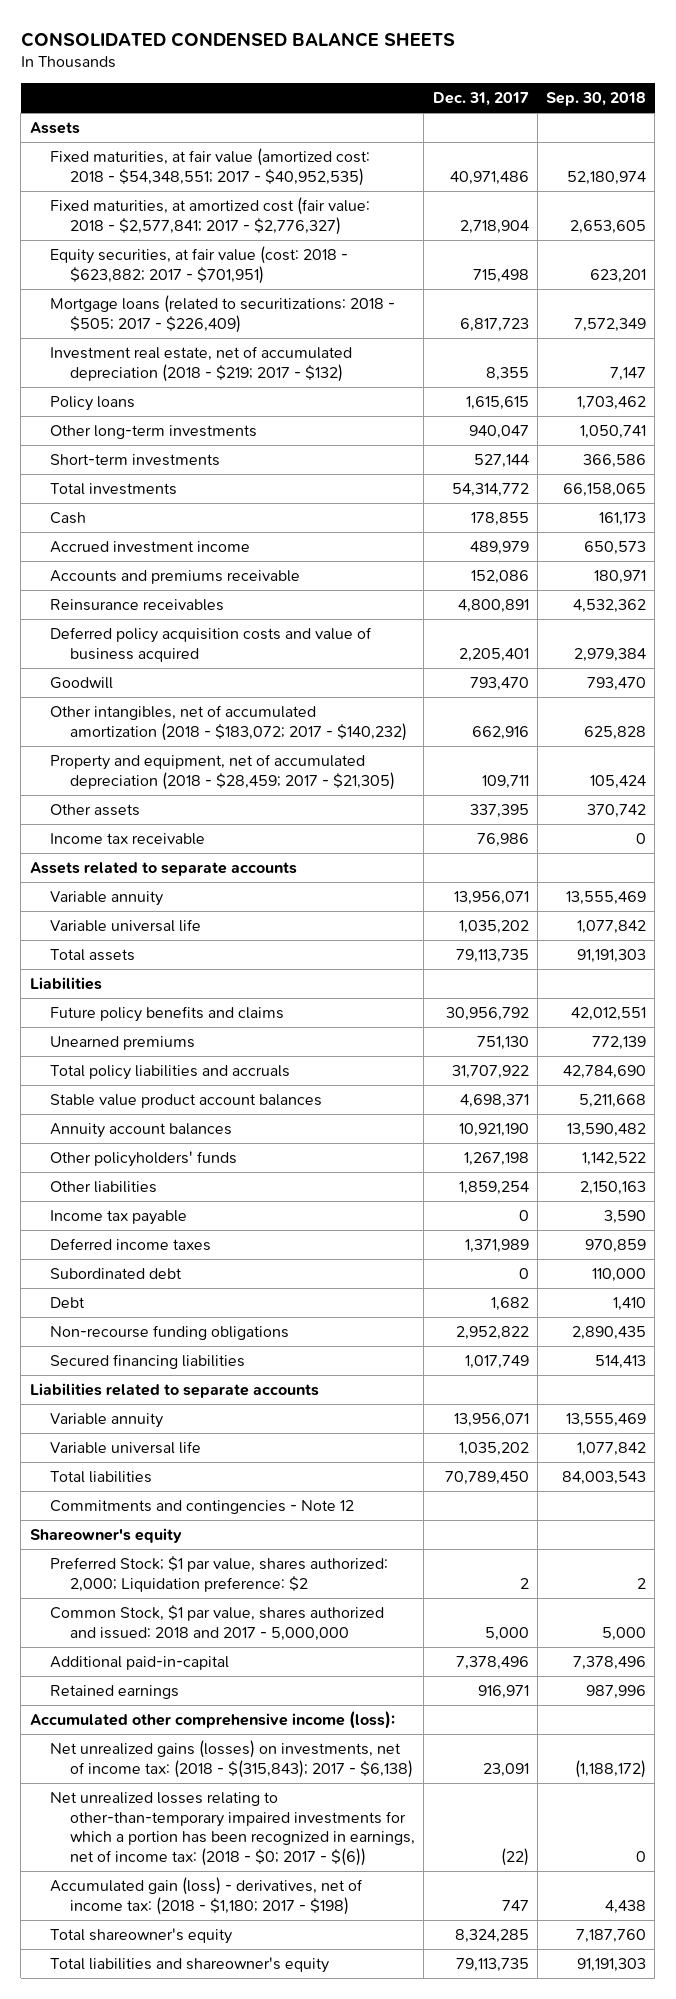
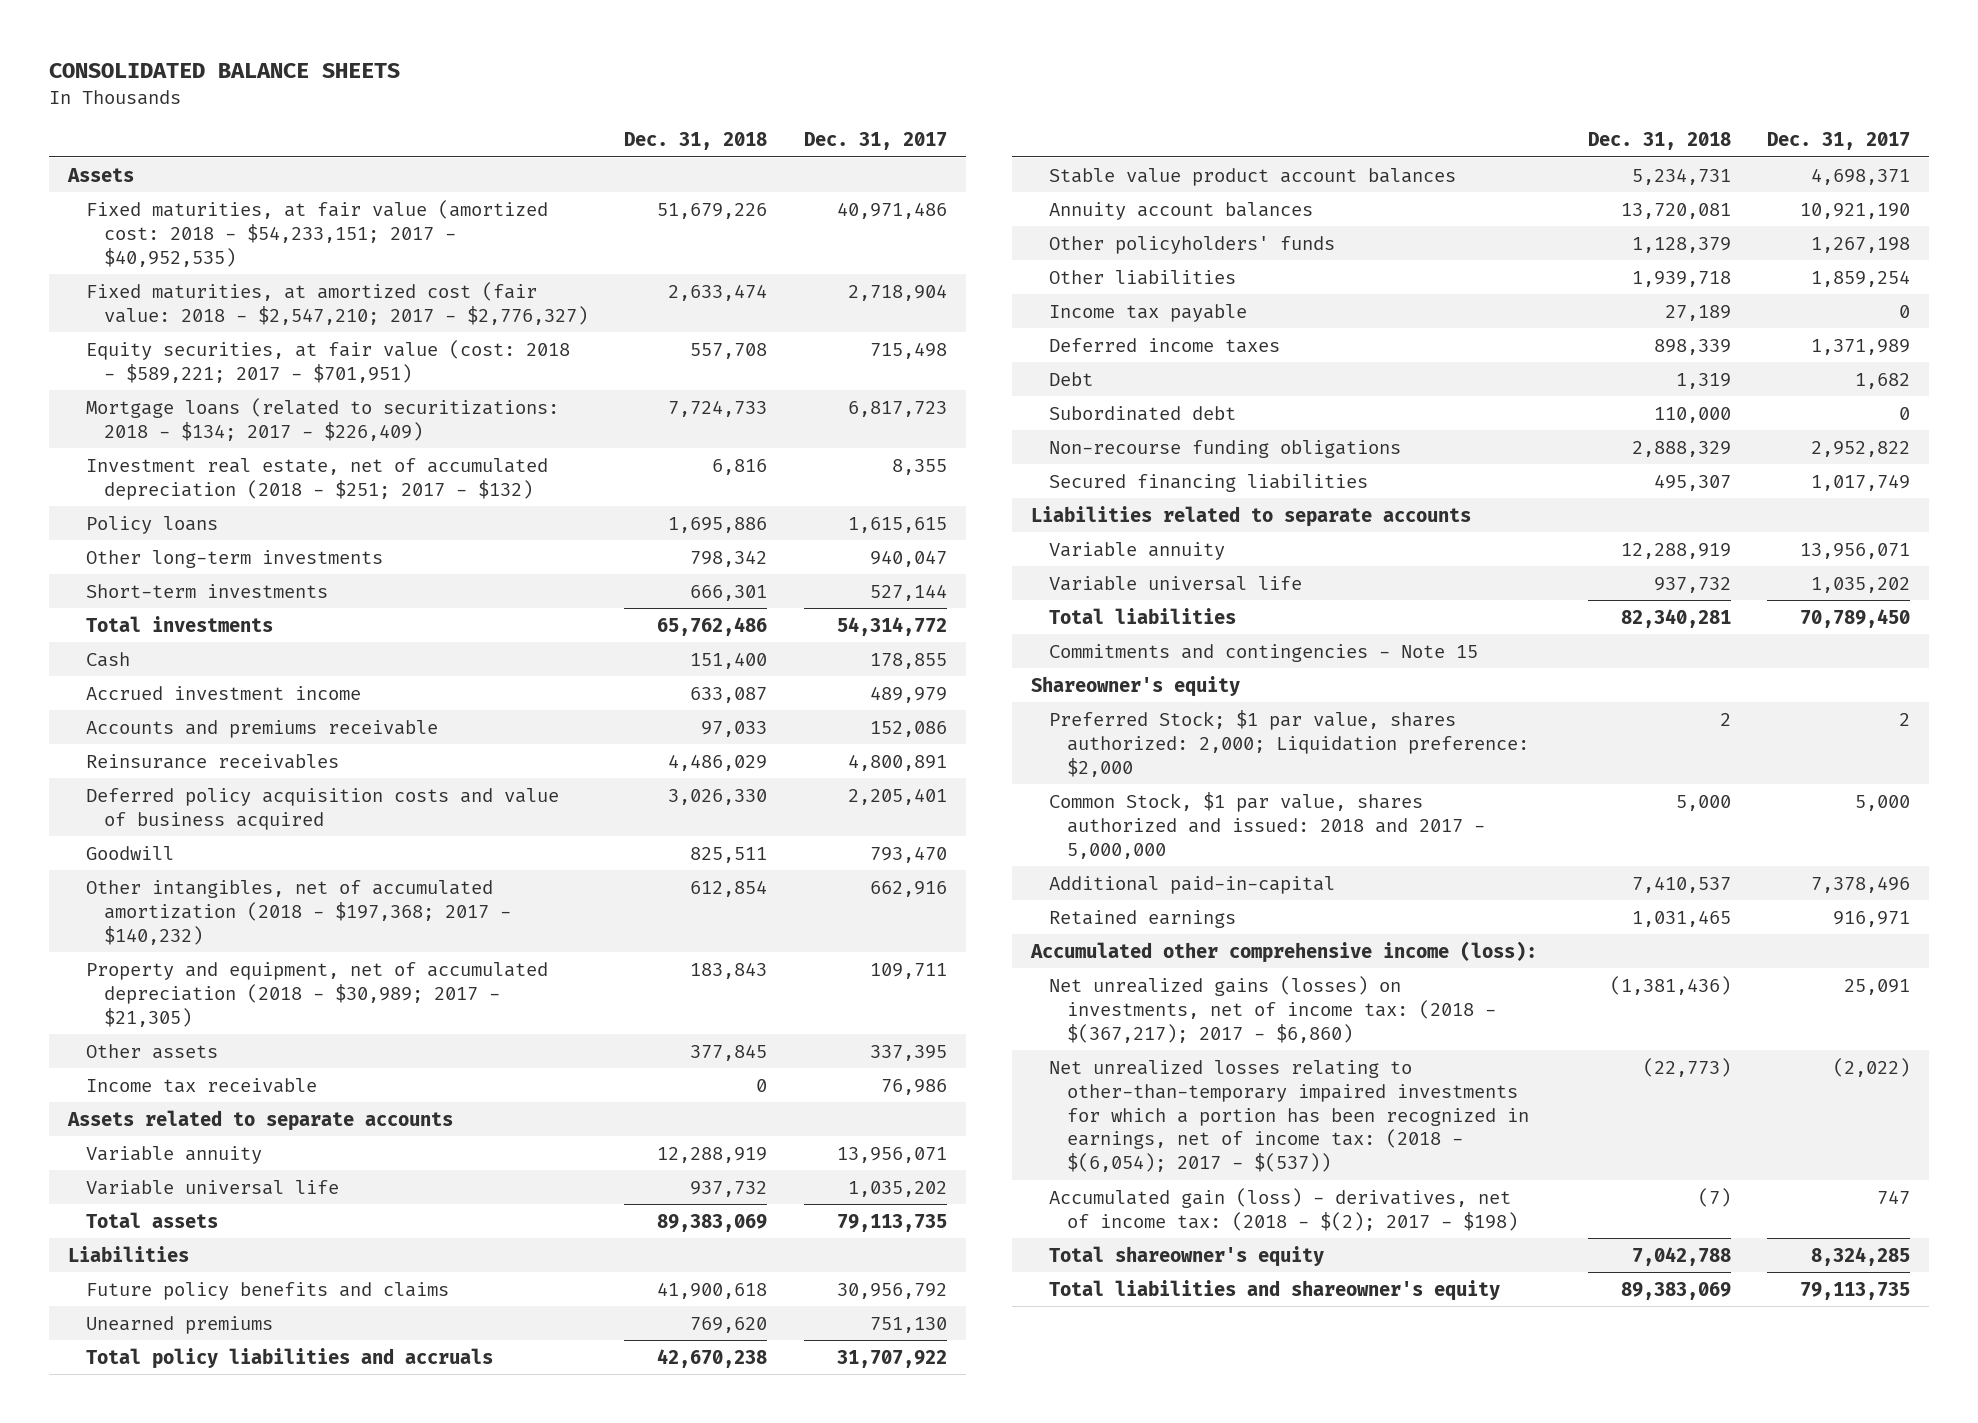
- CONSOLIDATED CONDENSED BALANCE SHEETS
+ CONSOLIDATED BALANCE SHEETS
- | Dec. 31, 2017 | Sep. 30, 2018
+ | Dec. 31, 2018 | Dec. 31, 2017
- Fixed maturities, at fair value (amortized cost: 2018 - $54,348,551; 2017 - $40,952,535) | 40,971,486 | 52,180,974
- Fixed maturities, at amortized cost (fair value: 2018 - $2,577,841; 2017 - $2,776,327) | 2,718,904 | 2,653,605
- Equity securities, at fair value (cost: 2018 - $623,882; 2017 - $701,951) | 715,498 | 623,201
- Mortgage loans (related to securitizations: 2018 - $505; 2017 - $226,409) | 6,817,723 | 7,572,349
- Investment real estate, net of accumulated depreciation (2018 - $219; 2017 - $132) | 8,355 | 7,147
+ Fixed maturities, at fair value (amortized cost: 2018 - $54,233,151; 2017 - $40,952,535) | 51,679,226 | 40,971,486
+ Fixed maturities, at amortized cost (fair value: 2018 - $2,547,210; 2017 - $2,776,327) | 2,633,474 | 2,718,904
+ Equity securities, at fair value (cost: 2018 - $589,221; 2017 - $701,951) | 557,708 | 715,498
+ Mortgage loans (related to securitizations: 2018 - $134; 2017 - $226,409) | 7,724,733 | 6,817,723
+ Investment real estate, net of accumulated depreciation (2018 - $251; 2017 - $132) | 6,816 | 8,355
- Other intangibles, net of accumulated amortization (2018 - $183,072; 2017 - $140,232) | 662,916 | 625,828
- Property and equipment, net of accumulated depreciation (2018 - $28,459; 2017 - $21,305) | 109,711 | 105,424
+ Other intangibles, net of accumulated amortization (2018 - $197,368; 2017 - $140,232) | 612,854 | 662,916
+ Property and equipment, net of accumulated depreciation (2018 - $30,989; 2017 - $21,305) | 183,843 | 109,711
moved down: Subordinated debt | 110,000 | 0
- Commitments and contingencies - Note 12
+ Commitments and contingencies - Note 15
- Preferred Stock; $1 par value, shares authorized: 2,000; Liquidation preference: $2 | 2 | 2
+ Preferred Stock; $1 par value, shares authorized: 2,000; Liquidation preference: $2,000 | 2 | 2
- Net unrealized gains (losses) on investments, net of income tax: (2018 - $(315,843); 2017 - $6,138) | 23,091 | (1,188,172)
- Net unrealized losses relating to other-than-temporary impaired investments for which a portion has been recognized in earnings, net of income tax: (2018 - $0; 2017 - $(6)) | (22) | 0
- Accumulated gain (loss) - derivatives, net of income tax: (2018 - $1,180; 2017 - $198) | 747 | 4,438
+ Net unrealized gains (losses) on investments, net of income tax: (2018 - $(367,217); 2017 - $6,860) | (1,381,436) | 25,091
+ Net unrealized losses relating to other-than-temporary impaired investments for which a portion has been recognized in earnings, net of income tax: (2018 - $(6,054); 2017 - $(537)) | (22,773) | (2,022)
+ Accumulated gain (loss) - derivatives, net of income tax: (2018 - $(2); 2017 - $198) | (7) | 747

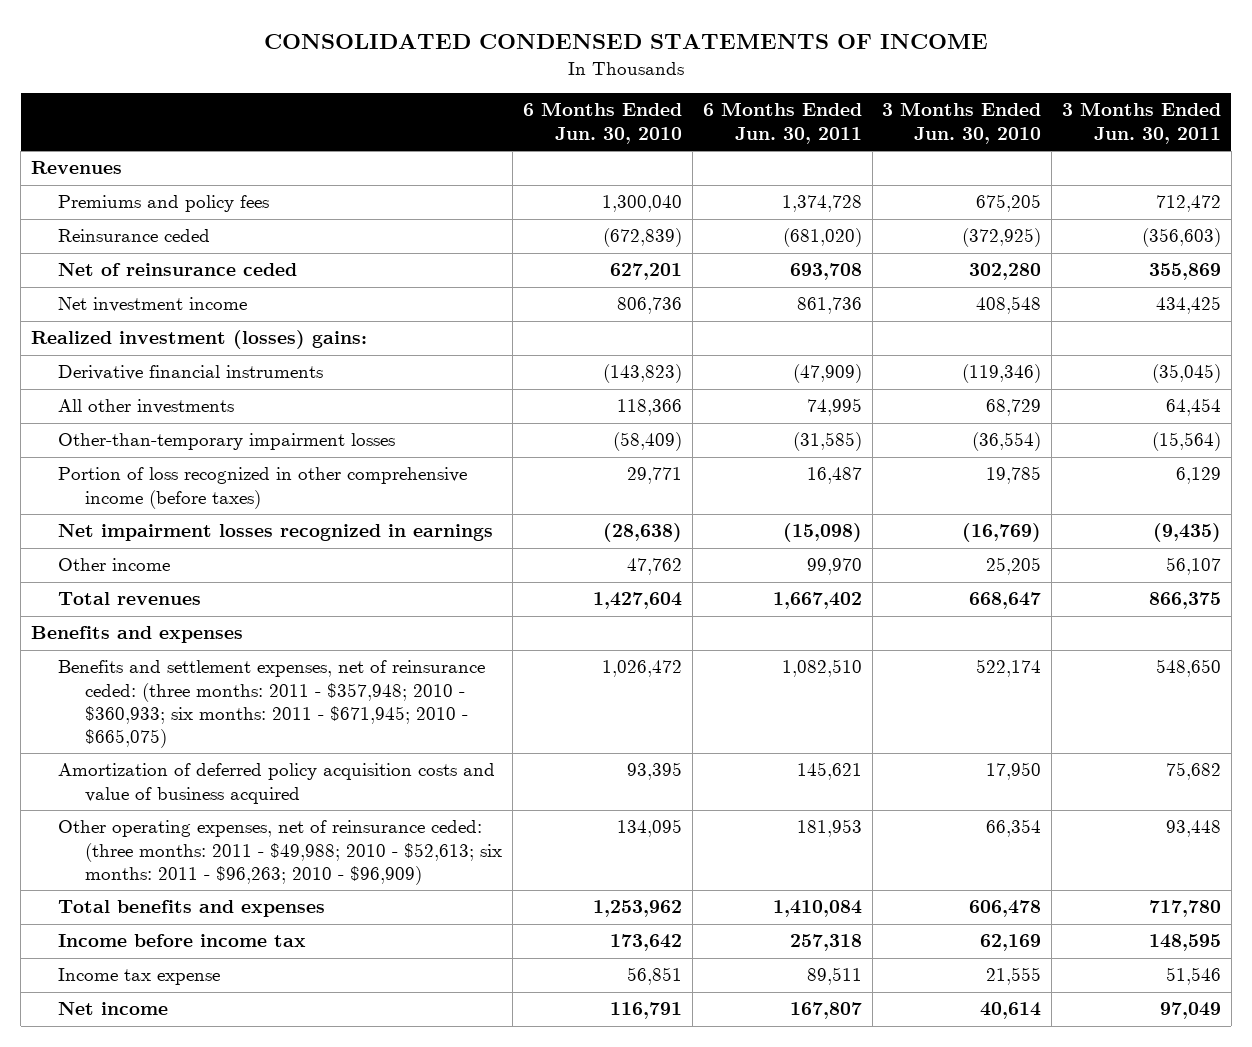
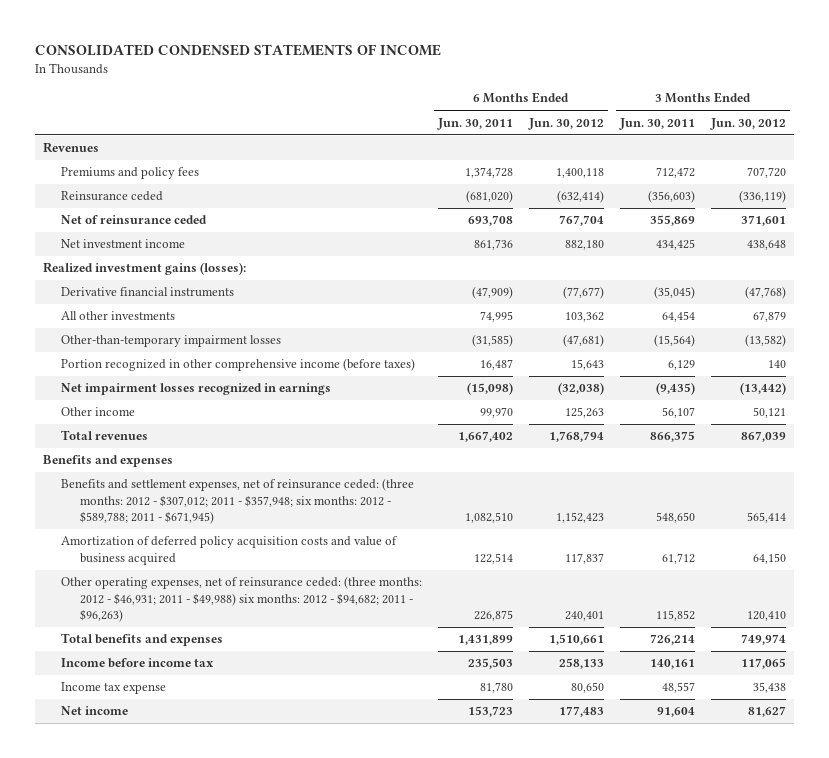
- | 6 Months Ended Jun. 30, 2010 | 6 Months Ended Jun. 30, 2011 | 3 Months Ended Jun. 30, 2010 | 3 Months Ended Jun. 30, 2011
+ | 6 Months Ended Jun. 30, 2011 | 6 Months Ended Jun. 30, 2012 | 3 Months Ended Jun. 30, 2011 | 3 Months Ended Jun. 30, 2012
- Realized investment (losses) gains:
+ Realized investment gains (losses):
- Portion of loss recognized in other comprehensive income (before taxes) | 29,771 | 16,487 | 19,785 | 6,129
+ Portion recognized in other comprehensive income (before taxes) | 16,487 | 15,643 | 6,129 | 140
- Benefits and settlement expenses, net of reinsurance ceded: (three months: 2011 - $357,948; 2010 - $360,933; six months: 2011 - $671,945; 2010 - $665,075) | 1,026,472 | 1,082,510 | 522,174 | 548,650
- Amortization of deferred policy acquisition costs and value of business acquired | 93,395 | 145,621 | 17,950 | 75,682
- Other operating expenses, net of reinsurance ceded: (three months: 2011 - $49,988; 2010 - $52,613; six months: 2011 - $96,263; 2010 - $96,909) | 134,095 | 181,953 | 66,354 | 93,448
- Total benefits and expenses | 1,253,962 | 1,410,084 | 606,478 | 717,780
- Income before income tax | 173,642 | 257,318 | 62,169 | 148,595
- Income tax expense | 56,851 | 89,511 | 21,555 | 51,546
- Net income | 116,791 | 167,807 | 40,614 | 97,049
+ Benefits and settlement expenses, net of reinsurance ceded: (three months: 2012 - $307,012; 2011 - $357,948; six months: 2012 - $589,788; 2011 - $671,945) | 1,082,510 | 1,152,423 | 548,650 | 565,414
+ Amortization of deferred policy acquisition costs and value of business acquired | 122,514 | 117,837 | 61,712 | 64,150
+ Other operating expenses, net of reinsurance ceded: (three months: 2012 - $46,931; 2011 - $49,988) six months: 2012 - $94,682; 2011 - $96,263) | 226,875 | 240,401 | 115,852 | 120,410
+ Total benefits and expenses | 1,431,899 | 1,510,661 | 726,214 | 749,974
+ Income before income tax | 235,503 | 258,133 | 140,161 | 117,065
+ Income tax expense | 81,780 | 80,650 | 48,557 | 35,438
+ Net income | 153,723 | 177,483 | 91,604 | 81,627

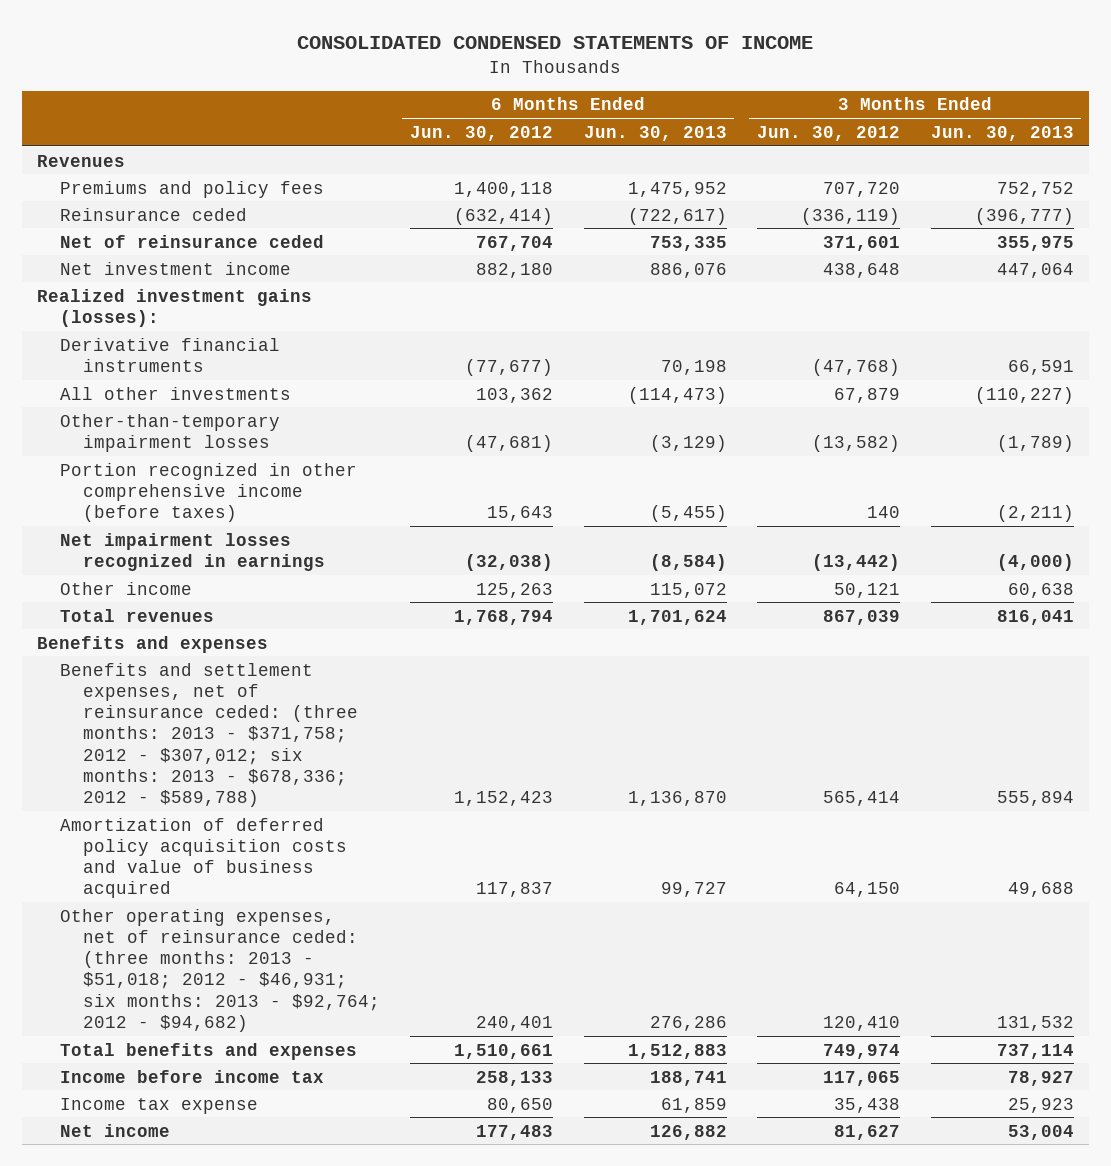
- | 6 Months Ended Jun. 30, 2011 | 6 Months Ended Jun. 30, 2012 | 3 Months Ended Jun. 30, 2011 | 3 Months Ended Jun. 30, 2012
+ | 6 Months Ended Jun. 30, 2012 | 6 Months Ended Jun. 30, 2013 | 3 Months Ended Jun. 30, 2012 | 3 Months Ended Jun. 30, 2013
- Benefits and settlement expenses, net of reinsurance ceded: (three months: 2012 - $307,012; 2011 - $357,948; six months: 2012 - $589,788; 2011 - $671,945) | 1,082,510 | 1,152,423 | 548,650 | 565,414
+ Benefits and settlement expenses, net of reinsurance ceded: (three months: 2013 - $371,758; 2012 - $307,012; six months: 2013 - $678,336; 2012 - $589,788) | 1,152,423 | 1,136,870 | 565,414 | 555,894
- Other operating expenses, net of reinsurance ceded: (three months: 2012 - $46,931; 2011 - $49,988) six months: 2012 - $94,682; 2011 - $96,263) | 226,875 | 240,401 | 115,852 | 120,410
+ Other operating expenses, net of reinsurance ceded: (three months: 2013 - $51,018; 2012 - $46,931; six months: 2013 - $92,764; 2012 - $94,682) | 240,401 | 276,286 | 120,410 | 131,532

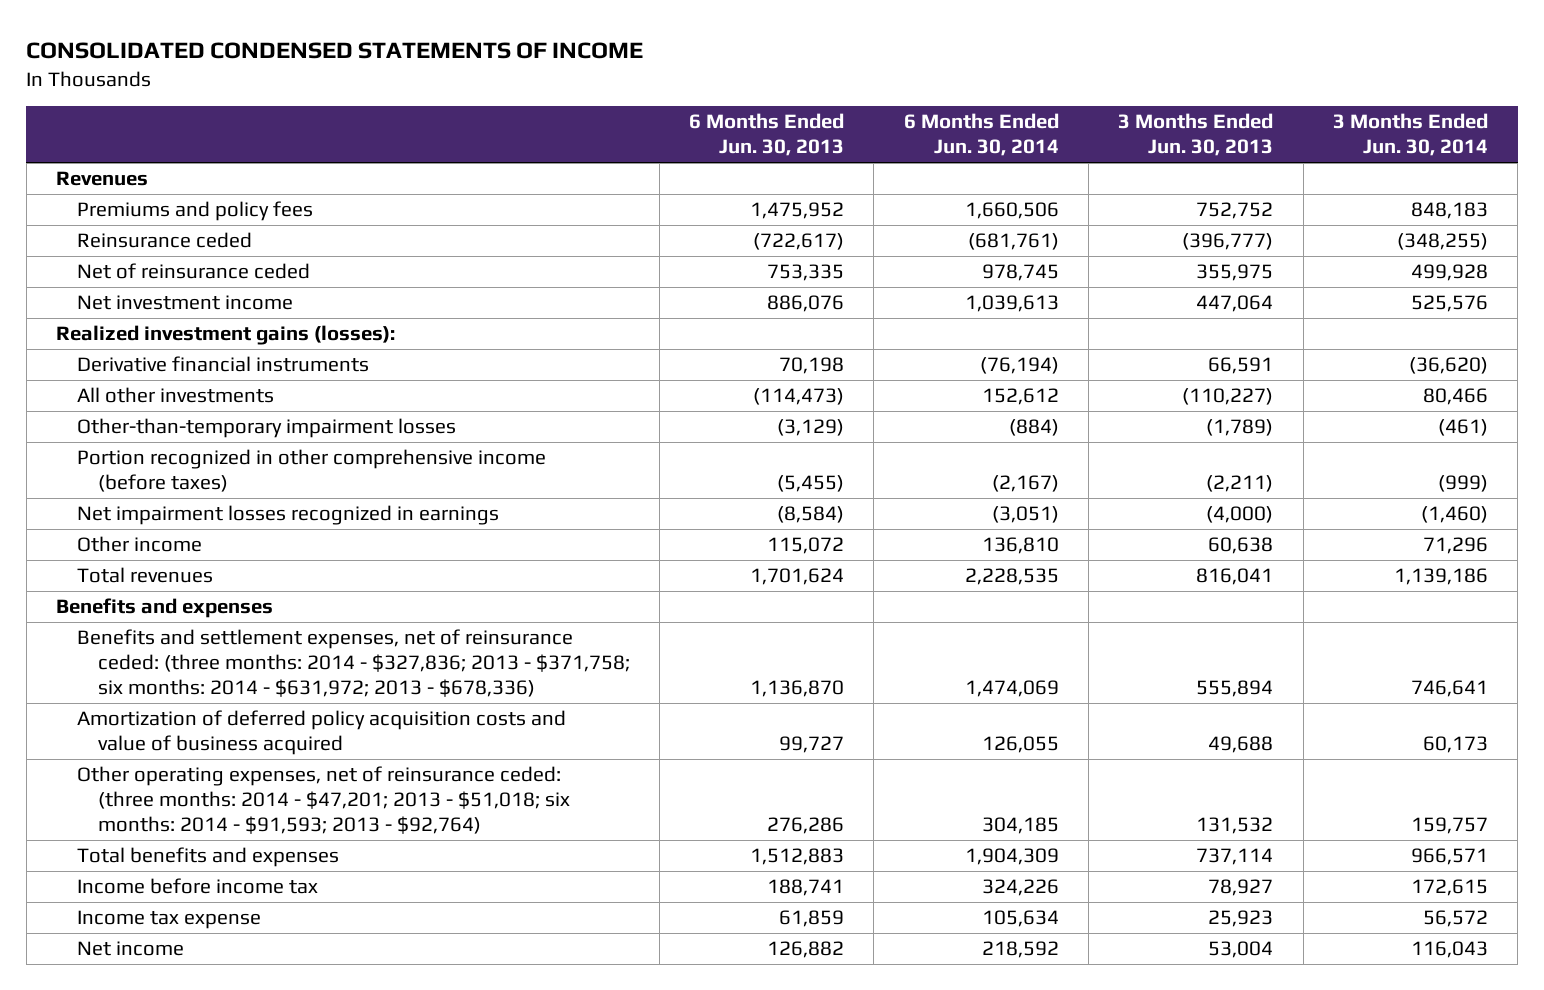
- | 6 Months Ended Jun. 30, 2012 | 6 Months Ended Jun. 30, 2013 | 3 Months Ended Jun. 30, 2012 | 3 Months Ended Jun. 30, 2013
+ | 6 Months Ended Jun. 30, 2013 | 6 Months Ended Jun. 30, 2014 | 3 Months Ended Jun. 30, 2013 | 3 Months Ended Jun. 30, 2014
- Benefits and settlement expenses, net of reinsurance ceded: (three months: 2013 - $371,758; 2012 - $307,012; six months: 2013 - $678,336; 2012 - $589,788) | 1,152,423 | 1,136,870 | 565,414 | 555,894
+ Benefits and settlement expenses, net of reinsurance ceded: (three months: 2014 - $327,836; 2013 - $371,758; six months: 2014 - $631,972; 2013 - $678,336) | 1,136,870 | 1,474,069 | 555,894 | 746,641
- Other operating expenses, net of reinsurance ceded: (three months: 2013 - $51,018; 2012 - $46,931; six months: 2013 - $92,764; 2012 - $94,682) | 240,401 | 276,286 | 120,410 | 131,532
+ Other operating expenses, net of reinsurance ceded: (three months: 2014 - $47,201; 2013 - $51,018; six months: 2014 - $91,593; 2013 - $92,764) | 276,286 | 304,185 | 131,532 | 159,757

